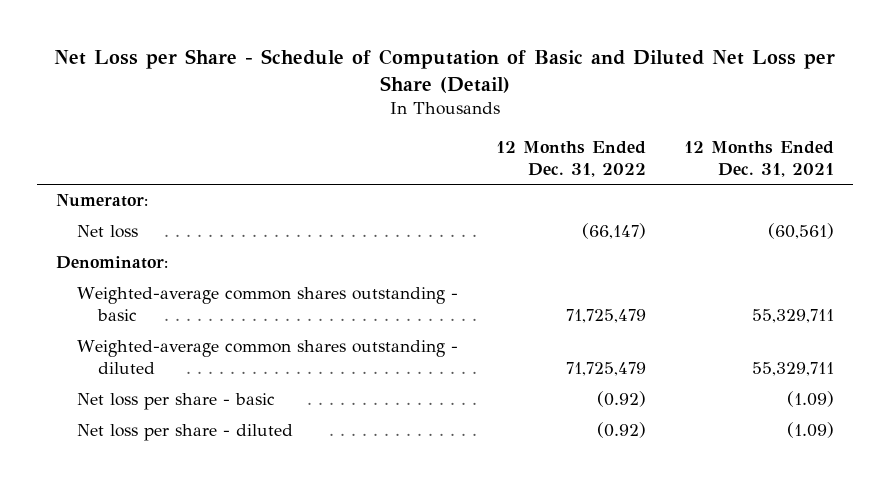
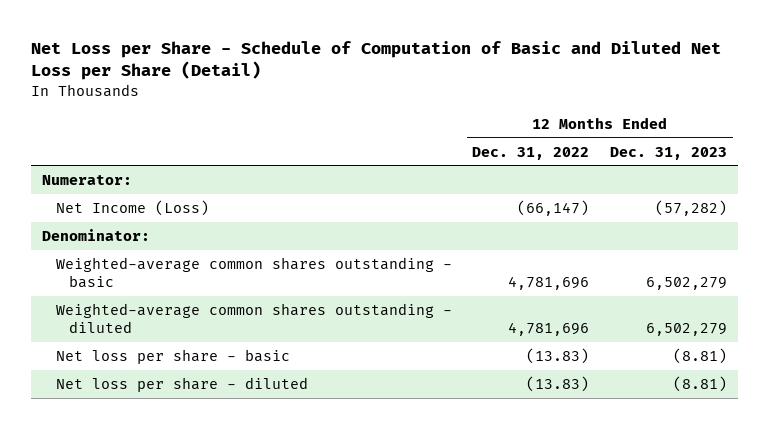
- | 12 Months Ended Dec. 31, 2022 | 12 Months Ended Dec. 31, 2021
+ | 12 Months Ended Dec. 31, 2022 | 12 Months Ended Dec. 31, 2023
- Net loss | (66,147) | (60,561)
+ Net Income (Loss) | (66,147) | (57,282)
- Weighted-average common shares outstanding - basic | 71,725,479 | 55,329,711
- Weighted-average common shares outstanding - diluted | 71,725,479 | 55,329,711
- Net loss per share - basic | (0.92) | (1.09)
- Net loss per share - diluted | (0.92) | (1.09)
+ Weighted-average common shares outstanding - basic | 4,781,696 | 6,502,279
+ Weighted-average common shares outstanding - diluted | 4,781,696 | 6,502,279
+ Net loss per share - basic | (13.83) | (8.81)
+ Net loss per share - diluted | (13.83) | (8.81)

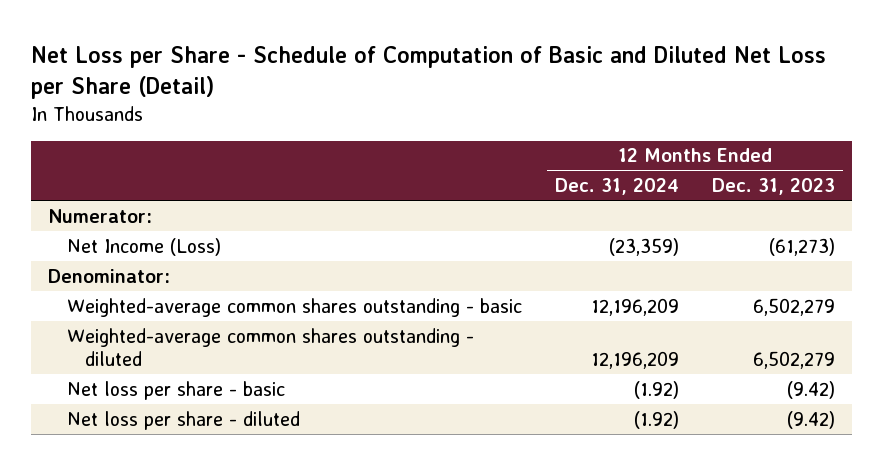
- | 12 Months Ended Dec. 31, 2022 | 12 Months Ended Dec. 31, 2023
+ | 12 Months Ended Dec. 31, 2024 | 12 Months Ended Dec. 31, 2023
- Net Income (Loss) | (66,147) | (57,282)
+ Net Income (Loss) | (23,359) | (61,273)
- Net loss per share - basic | (13.83) | (8.81)
- Net loss per share - diluted | (13.83) | (8.81)
+ Net loss per share - basic | (1.92) | (9.42)
+ Net loss per share - diluted | (1.92) | (9.42)

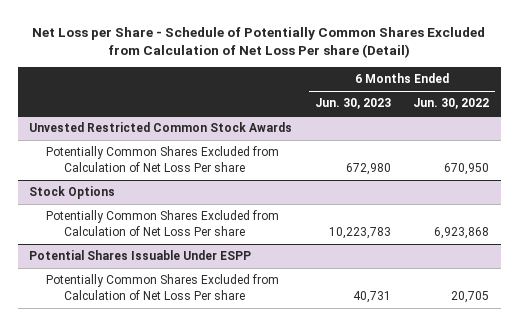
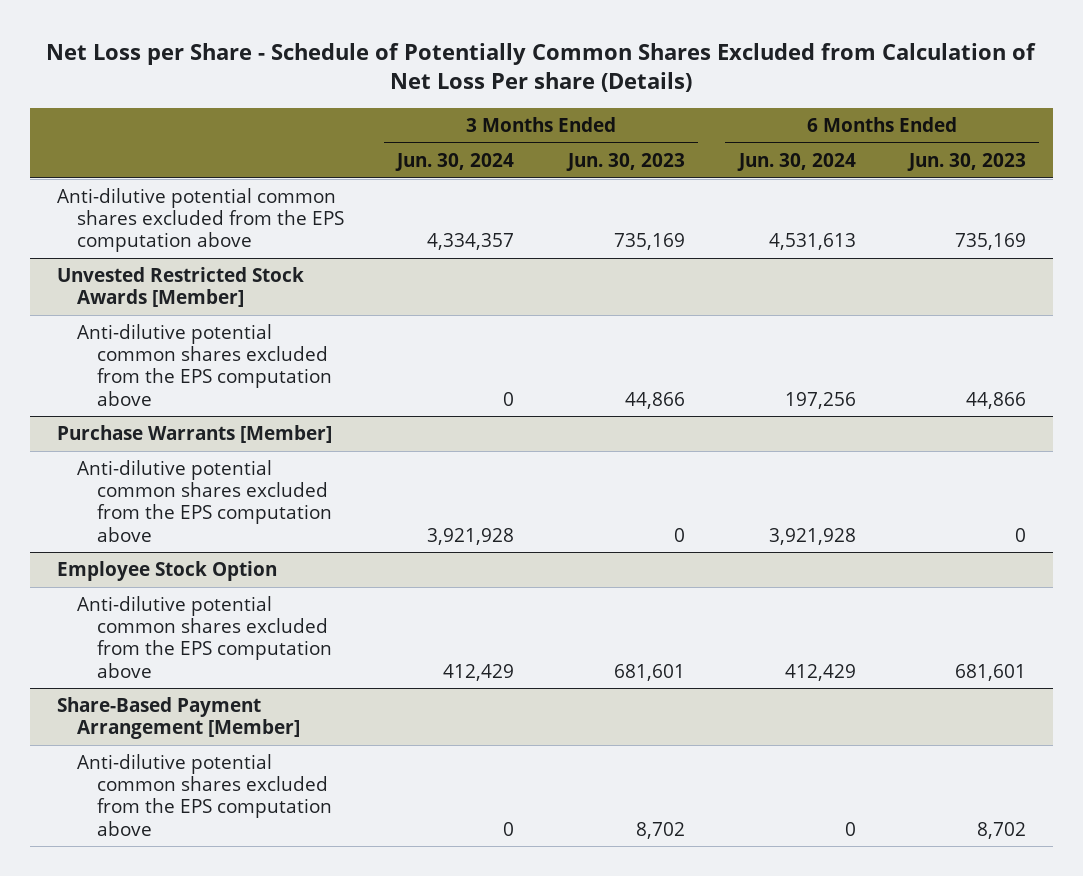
- Net Loss per Share - Schedule of Potentially Common Shares Excluded from Calculation of Net Loss Per share (Detail)
+ Net Loss per Share - Schedule of Potentially Common Shares Excluded from Calculation of Net Loss Per share (Details)
- | 6 Months Ended Jun. 30, 2023 | 6 Months Ended Jun. 30, 2022
+ | 3 Months Ended Jun. 30, 2024 | 3 Months Ended Jun. 30, 2023 | 6 Months Ended Jun. 30, 2024 | 6 Months Ended Jun. 30, 2023
- Unvested Restricted Common Stock Awards
- Potentially Common Shares Excluded from Calculation of Net Loss Per share | 672,980 | 670,950
- Stock Options
- Potentially Common Shares Excluded from Calculation of Net Loss Per share | 10,223,783 | 6,923,868
- Potential Shares Issuable Under ESPP
- Potentially Common Shares Excluded from Calculation of Net Loss Per share | 40,731 | 20,705
+ Anti-dilutive potential common shares excluded from the EPS computation above | 4,334,357 | 735,169 | 4,531,613 | 735,169
+ Unvested Restricted Stock Awards [Member]
+ Anti-dilutive potential common shares excluded from the EPS computation above | 0 | 44,866 | 197,256 | 44,866
+ Purchase Warrants [Member]
+ Anti-dilutive potential common shares excluded from the EPS computation above | 3,921,928 | 0 | 3,921,928 | 0
+ Employee Stock Option
+ Anti-dilutive potential common shares excluded from the EPS computation above | 412,429 | 681,601 | 412,429 | 681,601
+ Share-Based Payment Arrangement [Member]
+ Anti-dilutive potential common shares excluded from the EPS computation above | 0 | 8,702 | 0 | 8,702

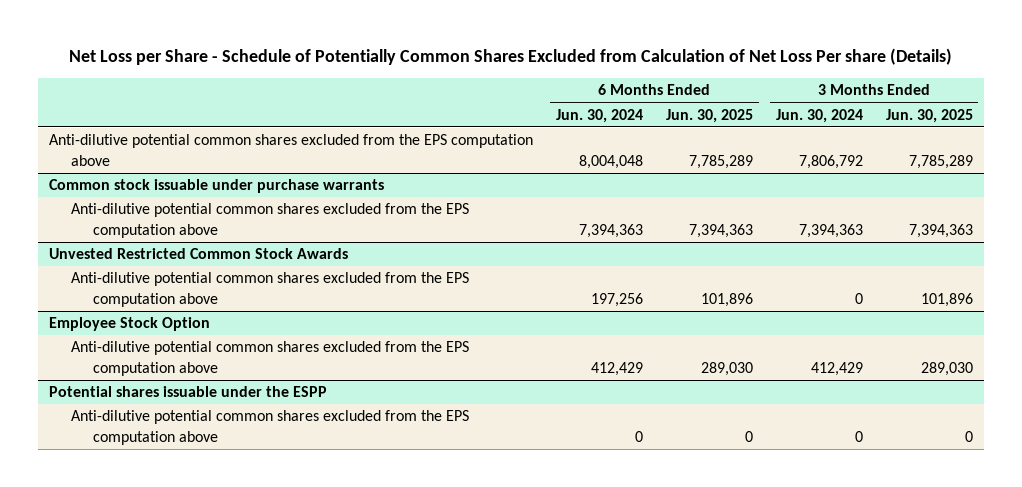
- | 3 Months Ended Jun. 30, 2024 | 3 Months Ended Jun. 30, 2023 | 6 Months Ended Jun. 30, 2024 | 6 Months Ended Jun. 30, 2023
+ | 6 Months Ended Jun. 30, 2024 | 6 Months Ended Jun. 30, 2025 | 3 Months Ended Jun. 30, 2024 | 3 Months Ended Jun. 30, 2025
- Anti-dilutive potential common shares excluded from the EPS computation above | 4,334,357 | 735,169 | 4,531,613 | 735,169
- Unvested Restricted Stock Awards [Member]
+ Anti-dilutive potential common shares excluded from the EPS computation above | 8,004,048 | 7,785,289 | 7,806,792 | 7,785,289
+ Common stock issuable under purchase warrants
+ Anti-dilutive potential common shares excluded from the EPS computation above | 7,394,363 | 7,394,363 | 7,394,363 | 7,394,363
+ Unvested Restricted Common Stock Awards
- Purchase Warrants [Member]
- Anti-dilutive potential common shares excluded from the EPS computation above | 3,921,928 | 0 | 3,921,928 | 0
- Share-Based Payment Arrangement [Member]
+ Potential shares issuable under the ESPP

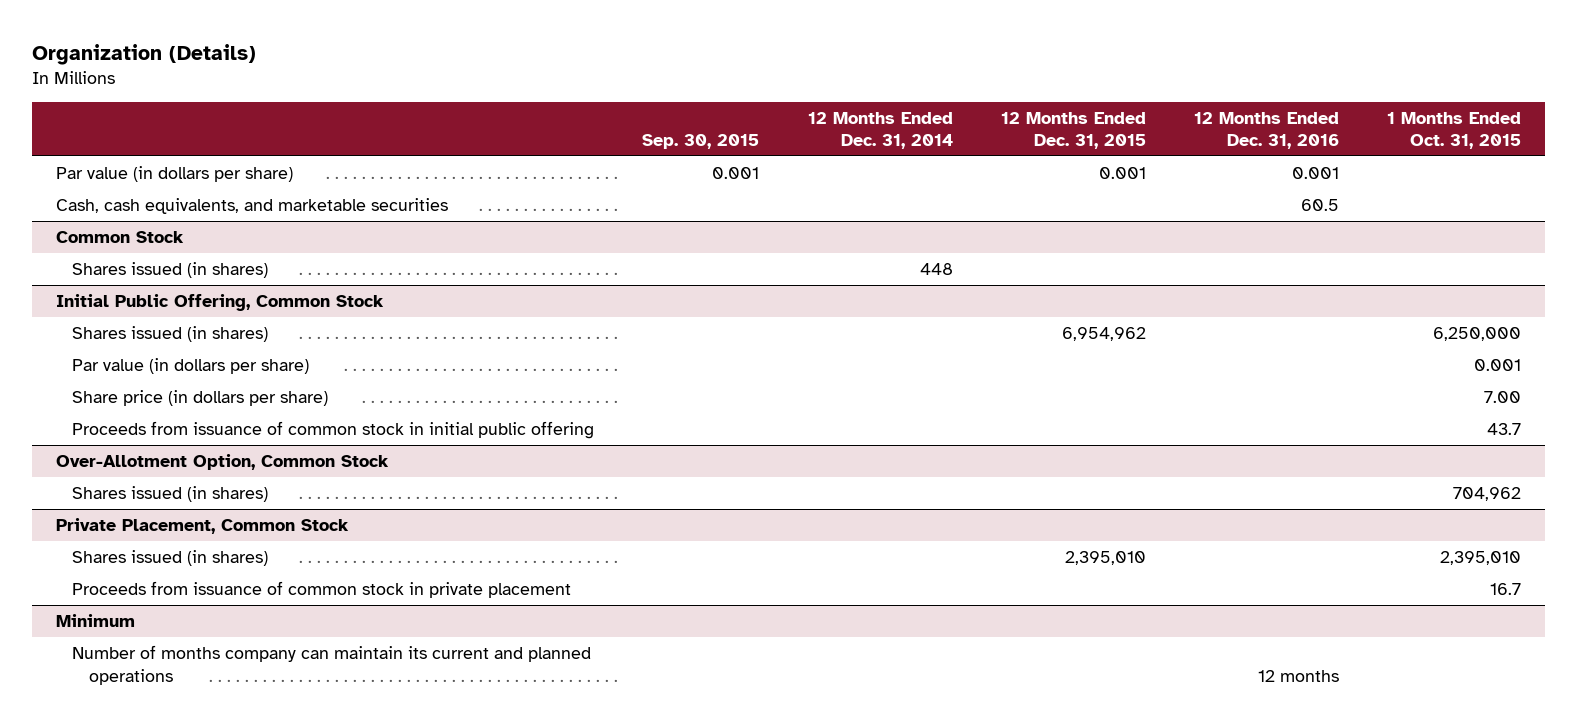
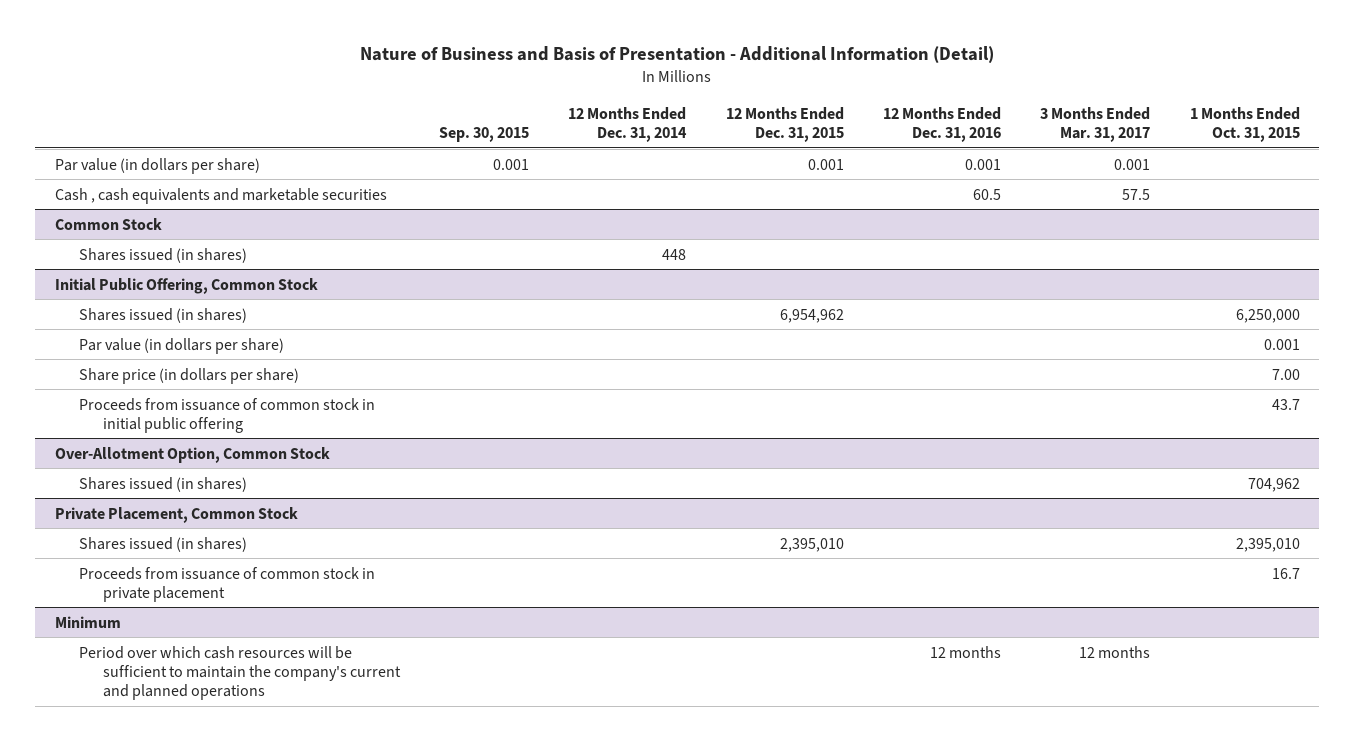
- Organization (Details)
+ Nature of Business and Basis of Presentation - Additional Information (Detail)
- | Sep. 30, 2015 | 12 Months Ended Dec. 31, 2014 | 12 Months Ended Dec. 31, 2015 | 12 Months Ended Dec. 31, 2016 | 1 Months Ended Oct. 31, 2015
+ | Sep. 30, 2015 | 12 Months Ended Dec. 31, 2014 | 12 Months Ended Dec. 31, 2015 | 12 Months Ended Dec. 31, 2016 | 3 Months Ended Mar. 31, 2017 | 1 Months Ended Oct. 31, 2015
- Cash, cash equivalents, and marketable securities | | | | 60.5 |
+ Cash , cash equivalents and marketable securities | | | | 60.5 | 57.5 |
@ Minimum
- Number of months company can maintain its current and planned operations | | | | 12 months |
+ Period over which cash resources will be sufficient to maintain the company's current and planned operations | | | | 12 months | 12 months |

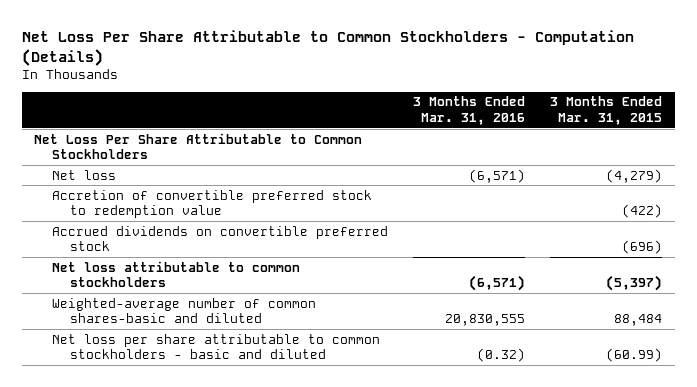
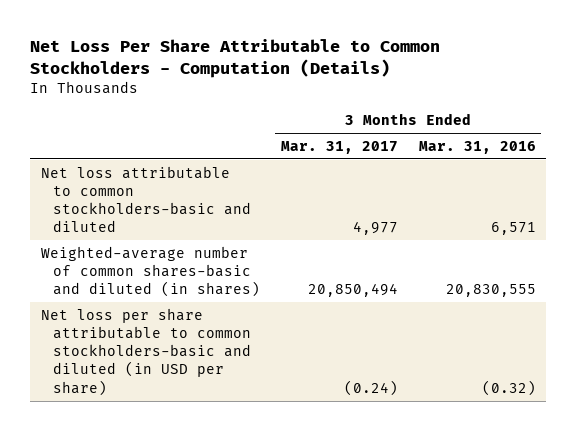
- | 3 Months Ended Mar. 31, 2016 | 3 Months Ended Mar. 31, 2015
+ | 3 Months Ended Mar. 31, 2017 | 3 Months Ended Mar. 31, 2016
- Net Loss Per Share Attributable to Common Stockholders
- Net loss | (6,571) | (4,279)
- Accretion of convertible preferred stock to redemption value | | (422)
- Accrued dividends on convertible preferred stock | | (696)
- Net loss attributable to common stockholders | (6,571) | (5,397)
- Weighted-average number of common shares-basic and diluted | 20,830,555 | 88,484
- Net loss per share attributable to common stockholders - basic and diluted | (0.32) | (60.99)
+ Net loss attributable to common stockholders-basic and diluted | 4,977 | 6,571
+ Weighted-average number of common shares-basic and diluted (in shares) | 20,850,494 | 20,830,555
+ Net loss per share attributable to common stockholders-basic and diluted (in USD per share) | (0.24) | (0.32)

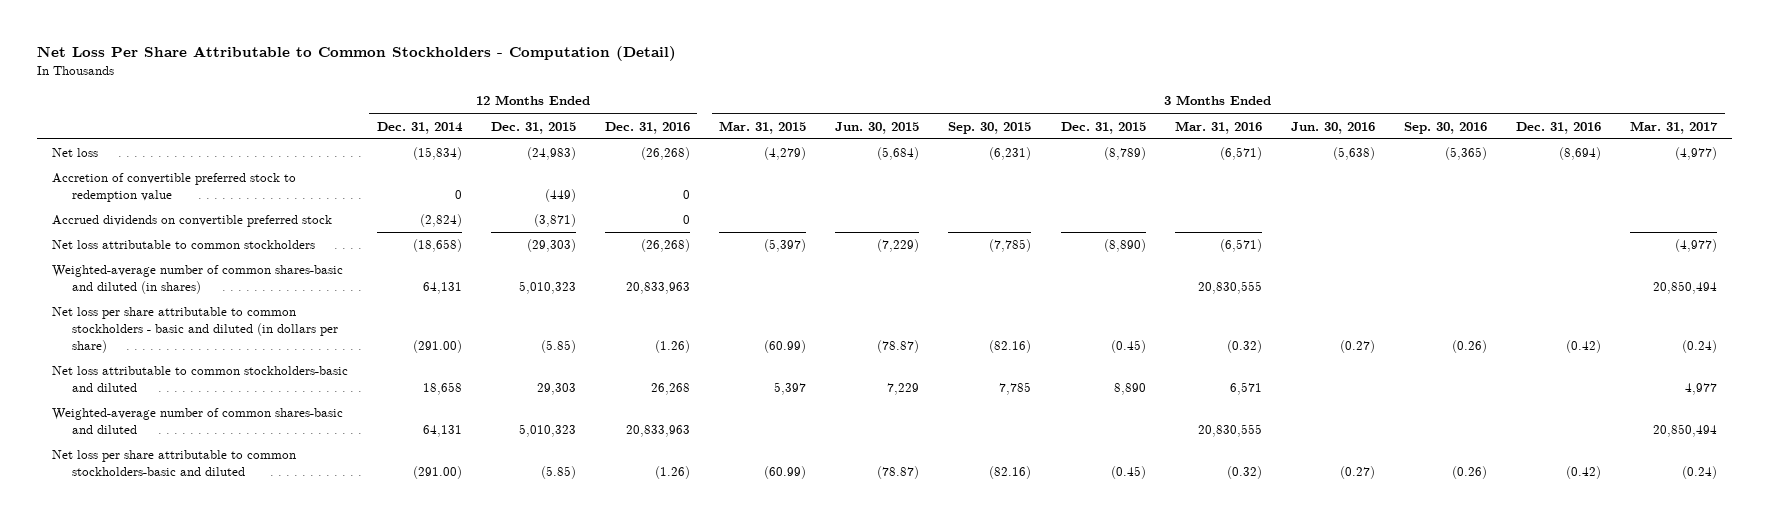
- Net Loss Per Share Attributable to Common Stockholders - Computation (Details)
+ Net Loss Per Share Attributable to Common Stockholders - Computation (Detail)
- | 3 Months Ended Mar. 31, 2017 | 3 Months Ended Mar. 31, 2016
+ | 12 Months Ended Dec. 31, 2014 | 12 Months Ended Dec. 31, 2015 | 12 Months Ended Dec. 31, 2016 | 3 Months Ended Mar. 31, 2015 | 3 Months Ended Jun. 30, 2015 | 3 Months Ended Sep. 30, 2015 | 3 Months Ended Dec. 31, 2015 | 3 Months Ended Mar. 31, 2016 | 3 Months Ended Jun. 30, 2016 | 3 Months Ended Sep. 30, 2016 | 3 Months Ended Dec. 31, 2016 | 3 Months Ended Mar. 31, 2017
+ Net loss | (15,834) | (24,983) | (26,268) | (4,279) | (5,684) | (6,231) | (8,789) | (6,571) | (5,638) | (5,365) | (8,694) | (4,977)
+ Accretion of convertible preferred stock to redemption value | 0 | (449) | 0 | | | | | | | | |
+ Accrued dividends on convertible preferred stock | (2,824) | (3,871) | 0 | | | | | | | | |
+ Net loss attributable to common stockholders | (18,658) | (29,303) | (26,268) | (5,397) | (7,229) | (7,785) | (8,890) | (6,571) | | | | (4,977)
- Net loss per share attributable to common stockholders-basic and diluted (in USD per share) | (0.24) | (0.32)
+ Net loss per share attributable to common stockholders - basic and diluted (in dollars per share) | (291.00) | (5.85) | (1.26) | (60.99) | (78.87) | (82.16) | (0.45) | (0.32) | (0.27) | (0.26) | (0.42) | (0.24)
moved down: Net loss attributable to common stockholders-basic and diluted | 18,658 | 29,303 | 26,268 | 5,397 | 7,229 | 7,785 | 8,890 | 6,571 | | | | 4,977
+ Weighted-average number of common shares-basic and diluted | 64,131 | 5,010,323 | 20,833,963 | | | | | 20,830,555 | | | | 20,850,494
+ Net loss per share attributable to common stockholders-basic and diluted | (291.00) | (5.85) | (1.26) | (60.99) | (78.87) | (82.16) | (0.45) | (0.32) | (0.27) | (0.26) | (0.42) | (0.24)

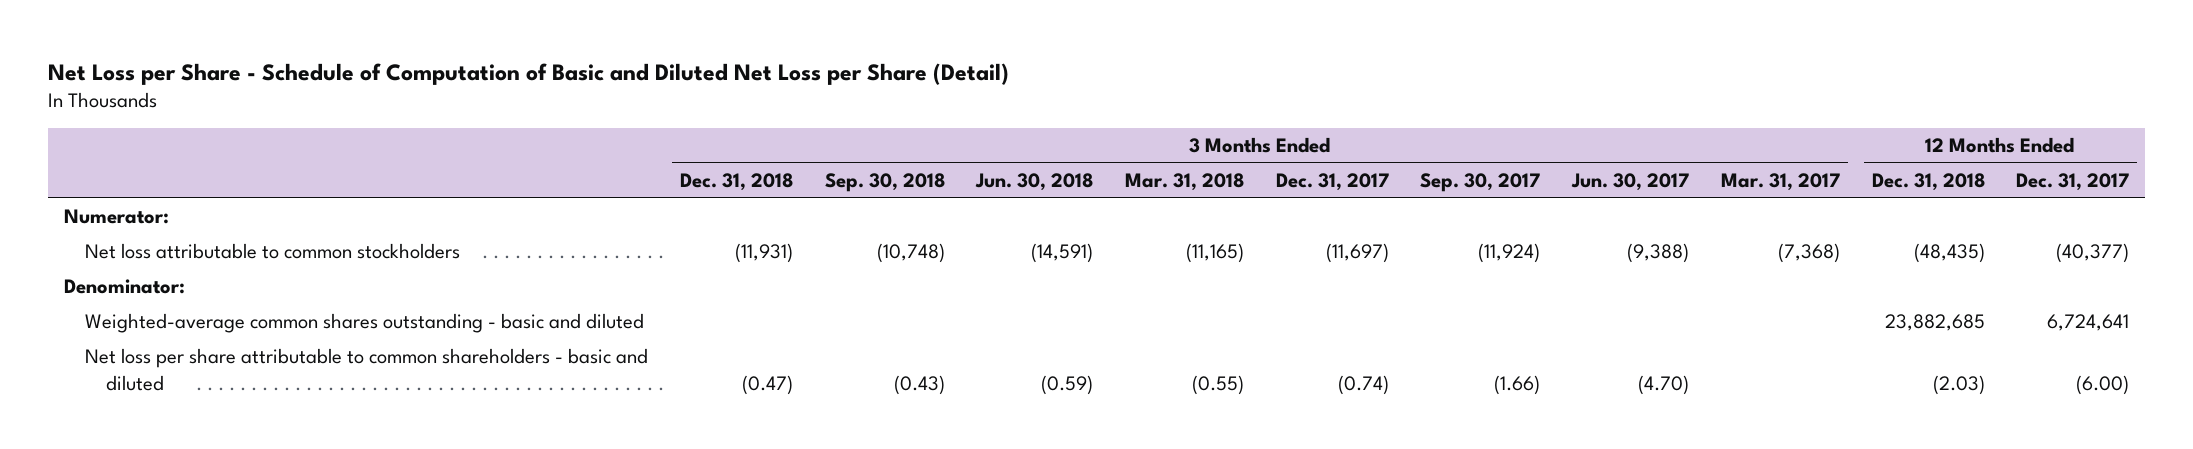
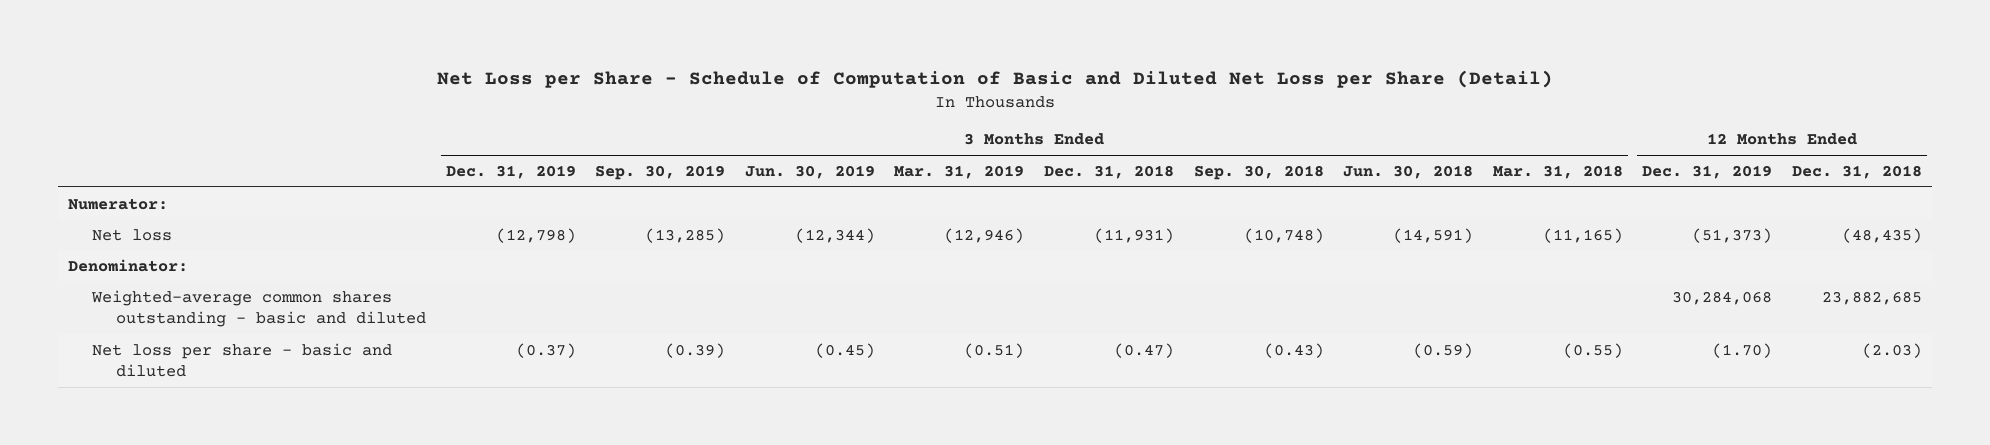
- | 3 Months Ended Dec. 31, 2018 | 3 Months Ended Sep. 30, 2018 | 3 Months Ended Jun. 30, 2018 | 3 Months Ended Mar. 31, 2018 | 3 Months Ended Dec. 31, 2017 | 3 Months Ended Sep. 30, 2017 | 3 Months Ended Jun. 30, 2017 | 3 Months Ended Mar. 31, 2017 | 12 Months Ended Dec. 31, 2018 | 12 Months Ended Dec. 31, 2017
+ | 3 Months Ended Dec. 31, 2019 | 3 Months Ended Sep. 30, 2019 | 3 Months Ended Jun. 30, 2019 | 3 Months Ended Mar. 31, 2019 | 3 Months Ended Dec. 31, 2018 | 3 Months Ended Sep. 30, 2018 | 3 Months Ended Jun. 30, 2018 | 3 Months Ended Mar. 31, 2018 | 12 Months Ended Dec. 31, 2019 | 12 Months Ended Dec. 31, 2018
- Net loss attributable to common stockholders | (11,931) | (10,748) | (14,591) | (11,165) | (11,697) | (11,924) | (9,388) | (7,368) | (48,435) | (40,377)
+ Net loss | (12,798) | (13,285) | (12,344) | (12,946) | (11,931) | (10,748) | (14,591) | (11,165) | (51,373) | (48,435)
- Net loss per share attributable to common shareholders - basic and diluted | (0.47) | (0.43) | (0.59) | (0.55) | (0.74) | (1.66) | (4.70) | | (2.03) | (6.00)
+ Net loss per share - basic and diluted | (0.37) | (0.39) | (0.45) | (0.51) | (0.47) | (0.43) | (0.59) | (0.55) | (1.70) | (2.03)

